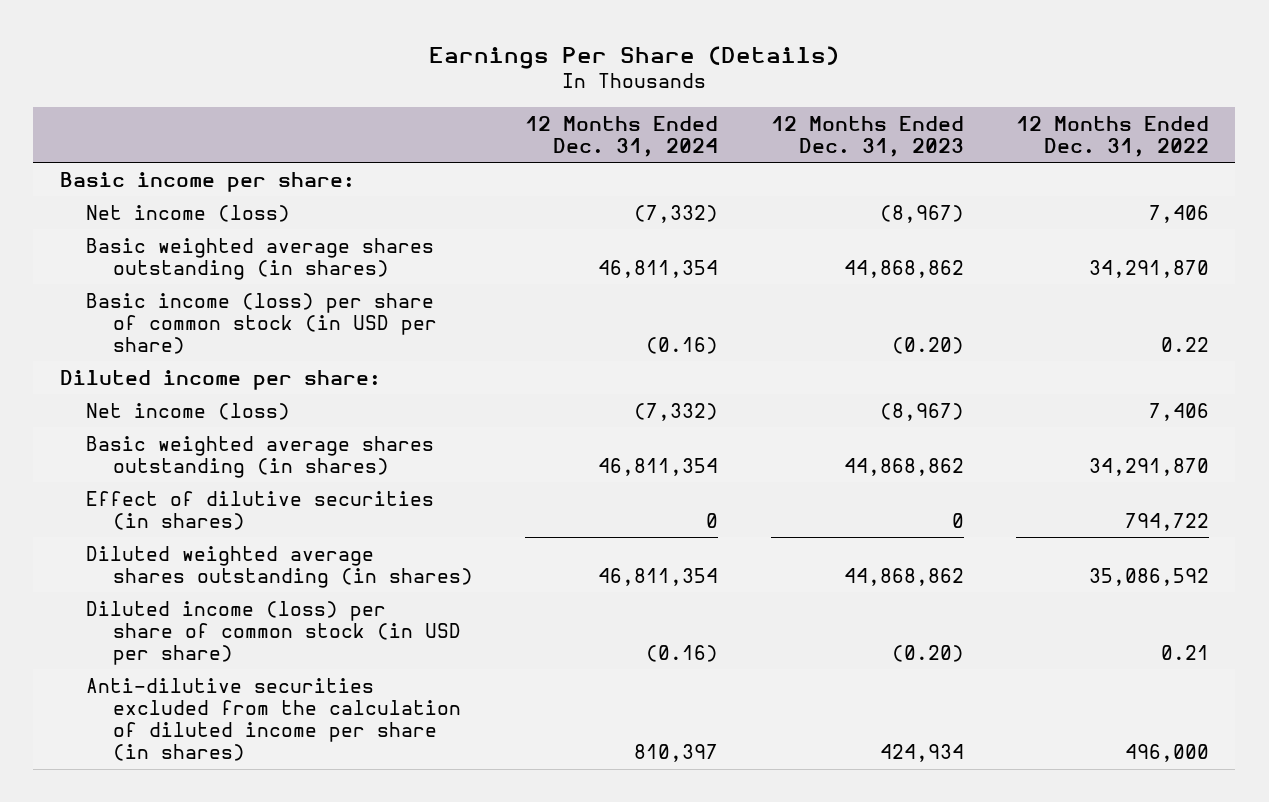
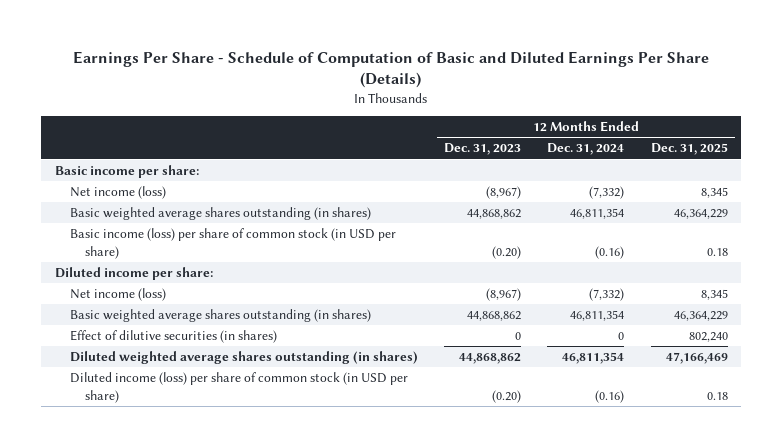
- Earnings Per Share (Details)
+ Earnings Per Share - Schedule of Computation of Basic and Diluted Earnings Per Share (Details)
- | 12 Months Ended Dec. 31, 2024 | 12 Months Ended Dec. 31, 2023 | 12 Months Ended Dec. 31, 2022
+ | 12 Months Ended Dec. 31, 2023 | 12 Months Ended Dec. 31, 2024 | 12 Months Ended Dec. 31, 2025
- Anti-dilutive securities excluded from the calculation of diluted income per share (in shares) | 810,397 | 424,934 | 496,000

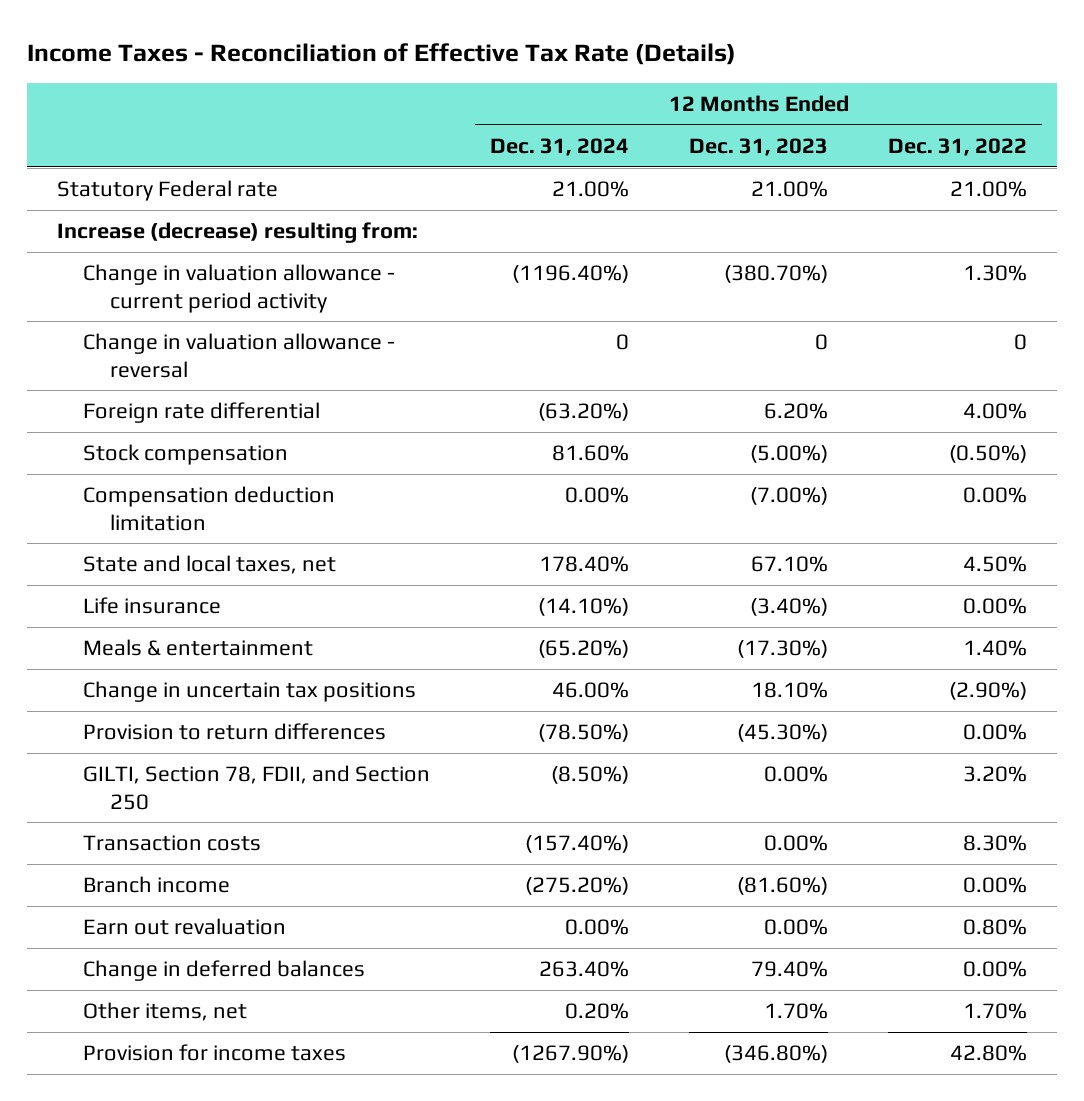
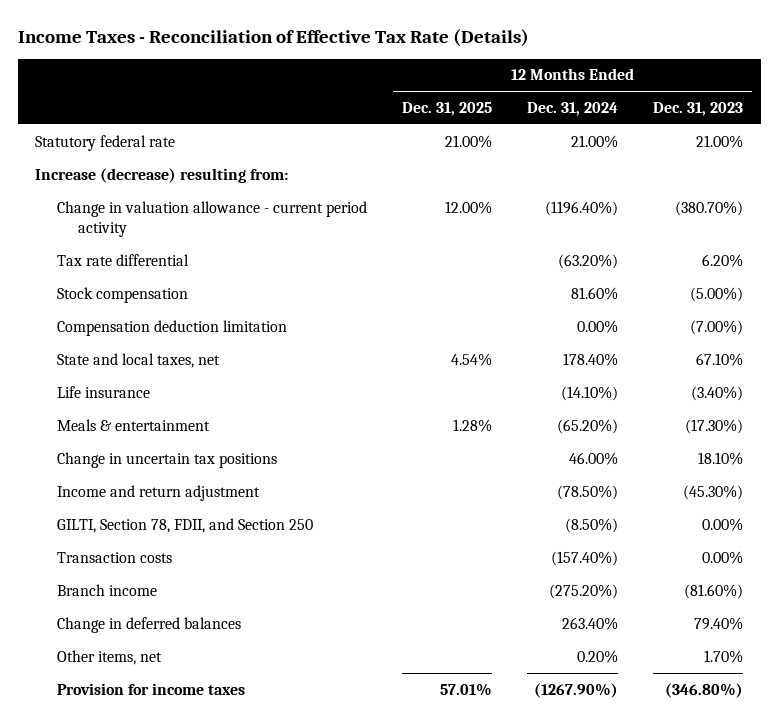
- | 12 Months Ended Dec. 31, 2024 | 12 Months Ended Dec. 31, 2023 | 12 Months Ended Dec. 31, 2022
+ | 12 Months Ended Dec. 31, 2025 | 12 Months Ended Dec. 31, 2024 | 12 Months Ended Dec. 31, 2023
- Statutory Federal rate | 21.00% | 21.00% | 21.00%
+ Statutory federal rate | 21.00% | 21.00% | 21.00%
- Change in valuation allowance - reversal | 0 | 0 | 0
- Foreign rate differential | (63.20%) | 6.20% | 4.00%
+ Tax rate differential | | (63.20%) | 6.20%
- Provision to return differences | (78.50%) | (45.30%) | 0.00%
+ Income and return adjustment | | (78.50%) | (45.30%)
- Earn out revaluation | 0.00% | 0.00% | 0.80%

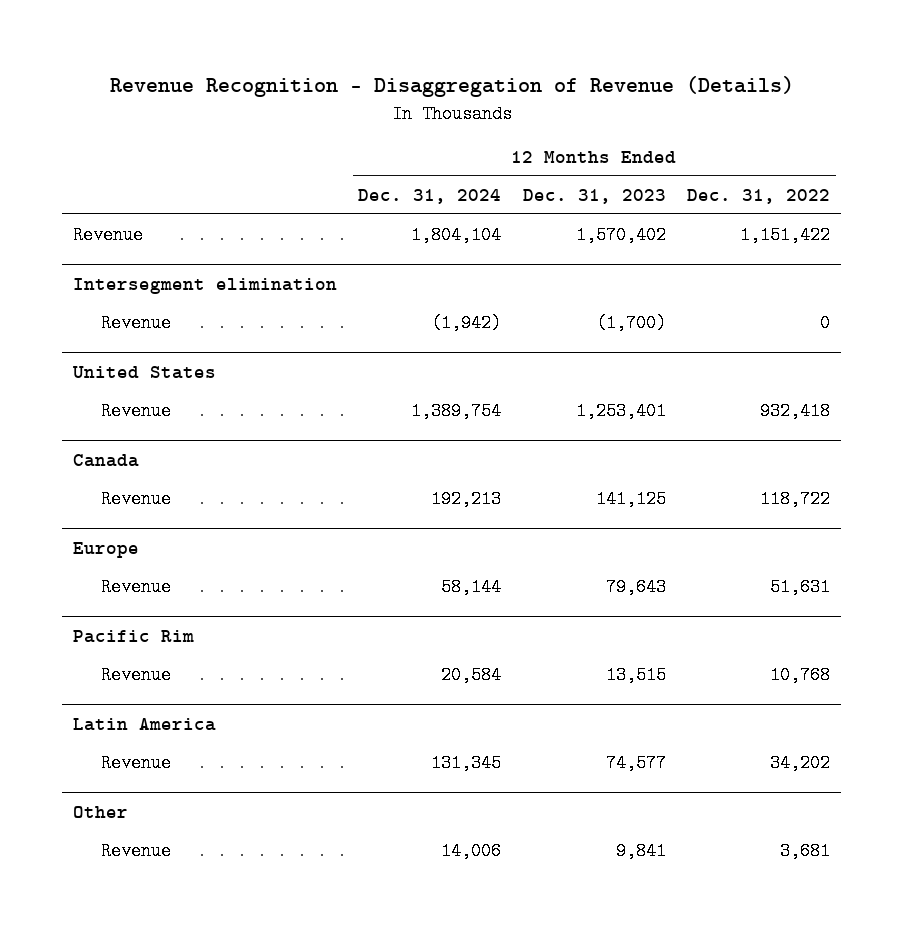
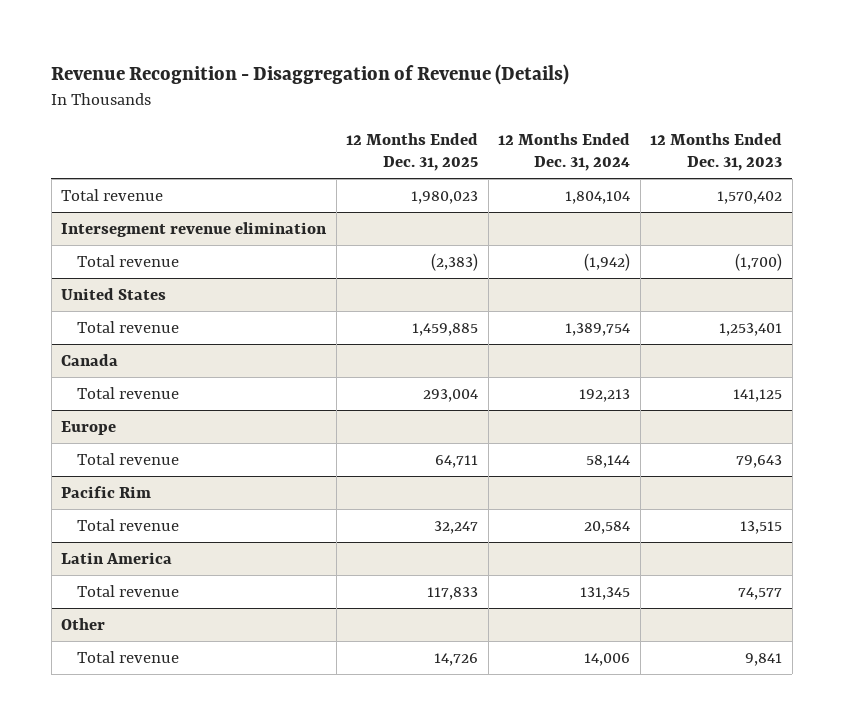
- | 12 Months Ended Dec. 31, 2024 | 12 Months Ended Dec. 31, 2023 | 12 Months Ended Dec. 31, 2022
+ | 12 Months Ended Dec. 31, 2025 | 12 Months Ended Dec. 31, 2024 | 12 Months Ended Dec. 31, 2023
- Revenue | 1,804,104 | 1,570,402 | 1,151,422
- Intersegment elimination
- Revenue | (1,942) | (1,700) | 0
+ Total revenue | 1,980,023 | 1,804,104 | 1,570,402
+ Intersegment revenue elimination
+ Total revenue | (2,383) | (1,942) | (1,700)
@ United States
- Revenue | 1,389,754 | 1,253,401 | 932,418
+ Total revenue | 1,459,885 | 1,389,754 | 1,253,401
@ Canada
- Revenue | 192,213 | 141,125 | 118,722
+ Total revenue | 293,004 | 192,213 | 141,125
@ Europe
- Revenue | 58,144 | 79,643 | 51,631
+ Total revenue | 64,711 | 58,144 | 79,643
@ Pacific Rim
- Revenue | 20,584 | 13,515 | 10,768
+ Total revenue | 32,247 | 20,584 | 13,515
@ Latin America
- Revenue | 131,345 | 74,577 | 34,202
+ Total revenue | 117,833 | 131,345 | 74,577
@ Other
- Revenue | 14,006 | 9,841 | 3,681
+ Total revenue | 14,726 | 14,006 | 9,841

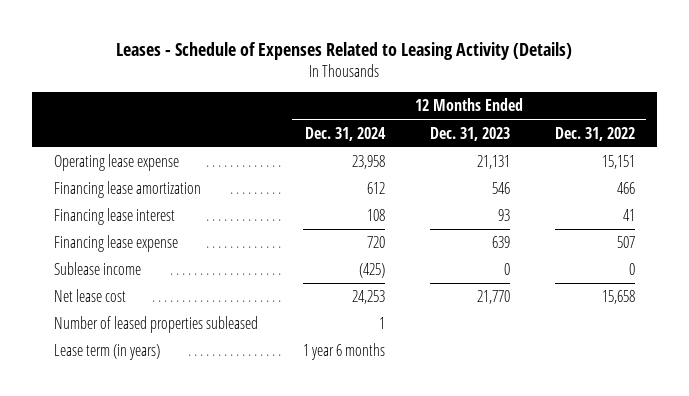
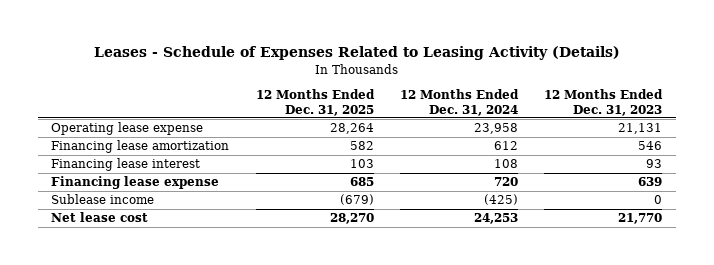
- | 12 Months Ended Dec. 31, 2024 | 12 Months Ended Dec. 31, 2023 | 12 Months Ended Dec. 31, 2022
+ | 12 Months Ended Dec. 31, 2025 | 12 Months Ended Dec. 31, 2024 | 12 Months Ended Dec. 31, 2023
- Number of leased properties subleased | 1 | |
- Lease term (in years) | 1 year 6 months | |

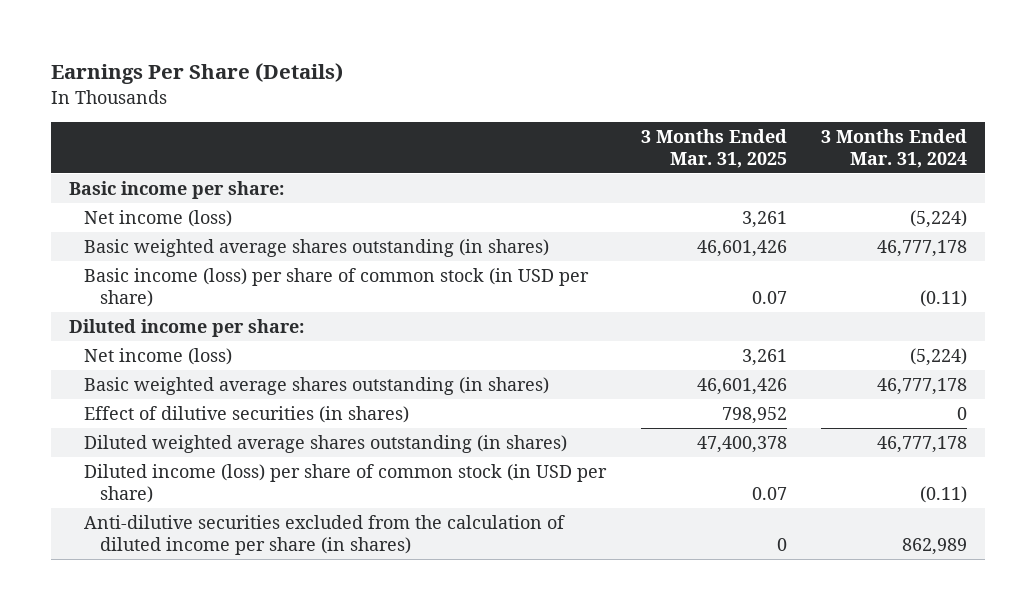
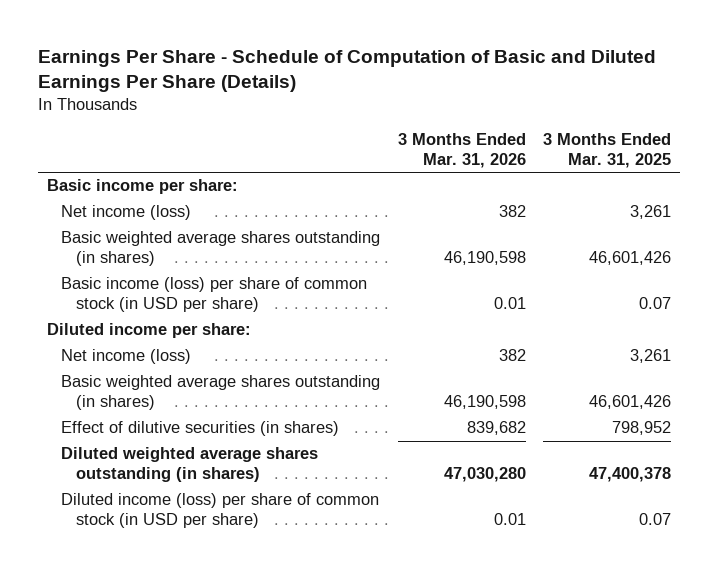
- Earnings Per Share (Details)
+ Earnings Per Share - Schedule of Computation of Basic and Diluted Earnings Per Share (Details)
- | 3 Months Ended Mar. 31, 2025 | 3 Months Ended Mar. 31, 2024
+ | 3 Months Ended Mar. 31, 2026 | 3 Months Ended Mar. 31, 2025
- Anti-dilutive securities excluded from the calculation of diluted income per share (in shares) | 0 | 862,989

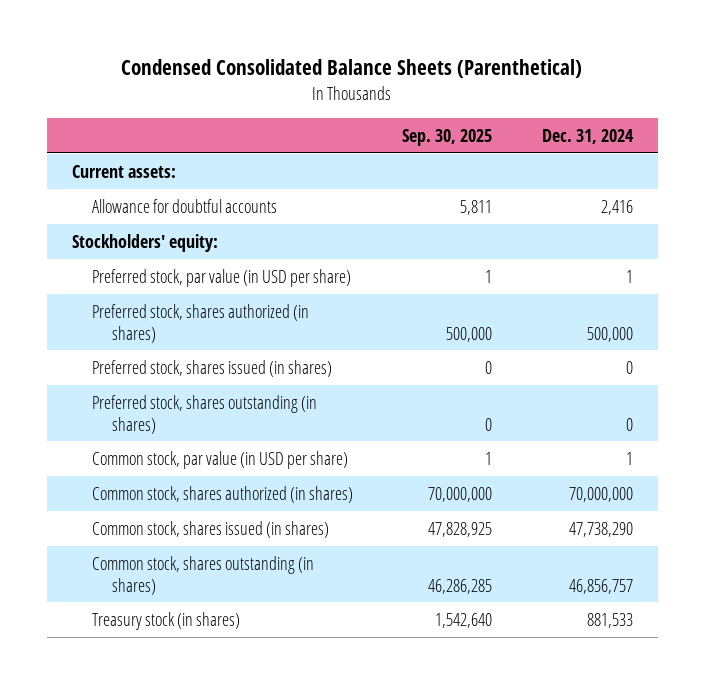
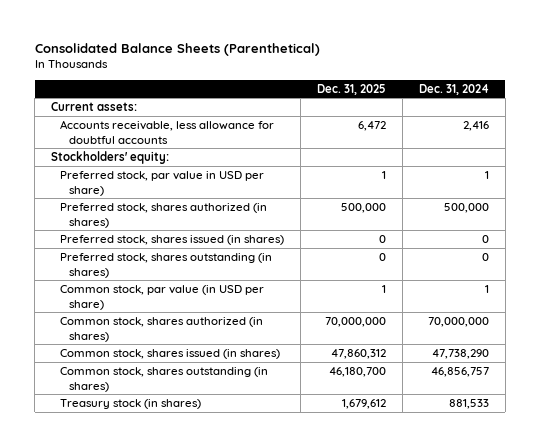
- Condensed Consolidated Balance Sheets (Parenthetical)
+ Consolidated Balance Sheets (Parenthetical)
- | Sep. 30, 2025 | Dec. 31, 2024
+ | Dec. 31, 2025 | Dec. 31, 2024
- Allowance for doubtful accounts | 5,811 | 2,416
+ Accounts receivable, less allowance for doubtful accounts | 6,472 | 2,416
- Preferred stock, par value (in USD per share) | 1 | 1
+ Preferred stock, par value in USD per share) | 1 | 1

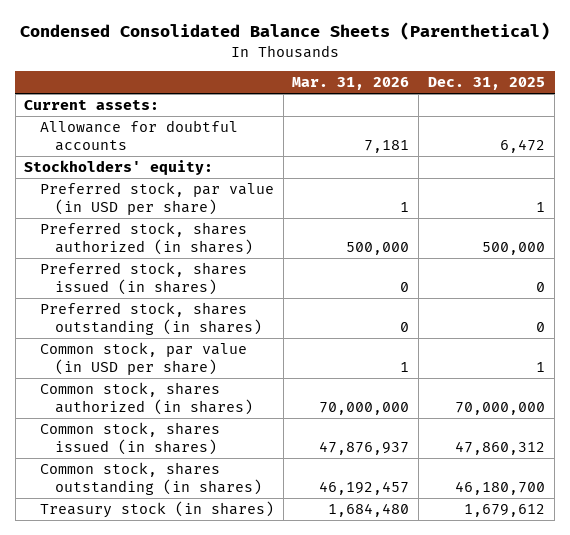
- Consolidated Balance Sheets (Parenthetical)
+ Condensed Consolidated Balance Sheets (Parenthetical)
- | Dec. 31, 2025 | Dec. 31, 2024
+ | Mar. 31, 2026 | Dec. 31, 2025
- Accounts receivable, less allowance for doubtful accounts | 6,472 | 2,416
+ Allowance for doubtful accounts | 7,181 | 6,472
- Preferred stock, par value in USD per share) | 1 | 1
+ Preferred stock, par value (in USD per share) | 1 | 1

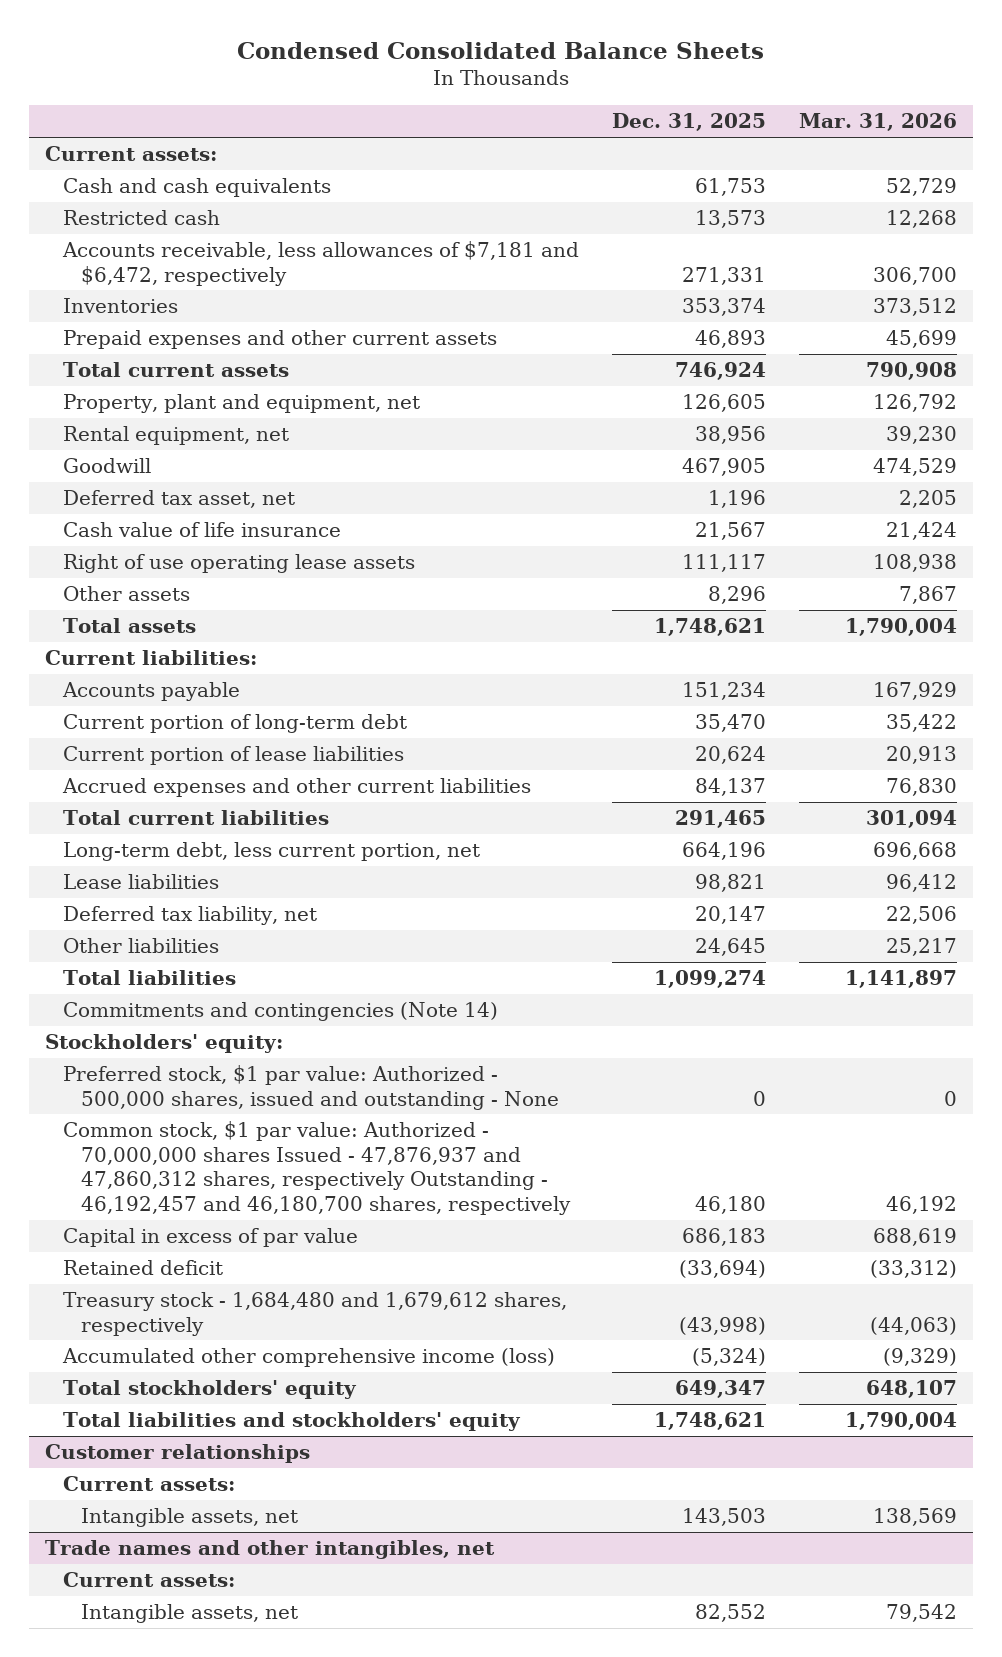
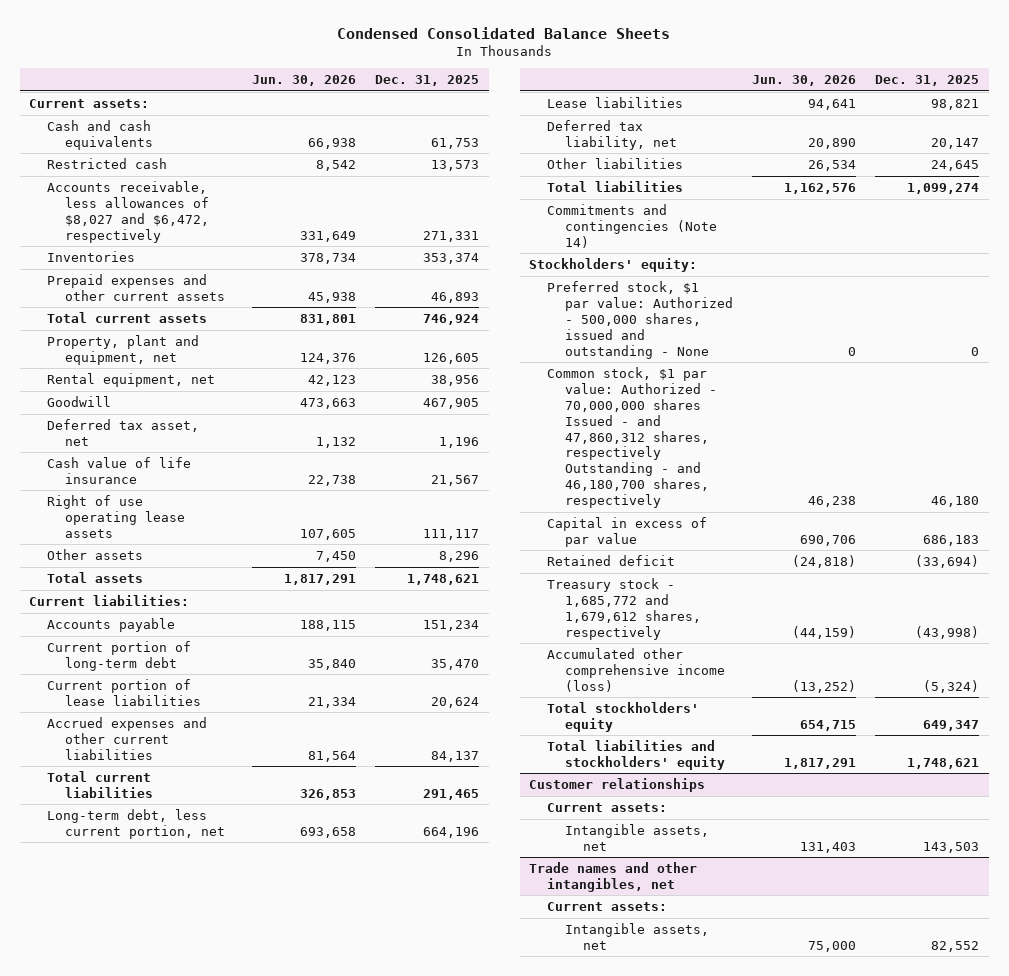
- | Dec. 31, 2025 | Mar. 31, 2026
+ | Jun. 30, 2026 | Dec. 31, 2025
- Accounts receivable, less allowances of $7,181 and $6,472, respectively | 271,331 | 306,700
+ Accounts receivable, less allowances of $8,027 and $6,472, respectively | 331,649 | 271,331
- Common stock, $1 par value: Authorized - 70,000,000 shares Issued - 47,876,937 and 47,860,312 shares, respectively Outstanding - 46,192,457 and 46,180,700 shares, respectively | 46,180 | 46,192
+ Common stock, $1 par value: Authorized - 70,000,000 shares Issued - and 47,860,312 shares, respectively Outstanding - and 46,180,700 shares, respectively | 46,238 | 46,180
- Treasury stock - 1,684,480 and 1,679,612 shares, respectively | (43,998) | (44,063)
+ Treasury stock - 1,685,772 and 1,679,612 shares, respectively | (44,159) | (43,998)

